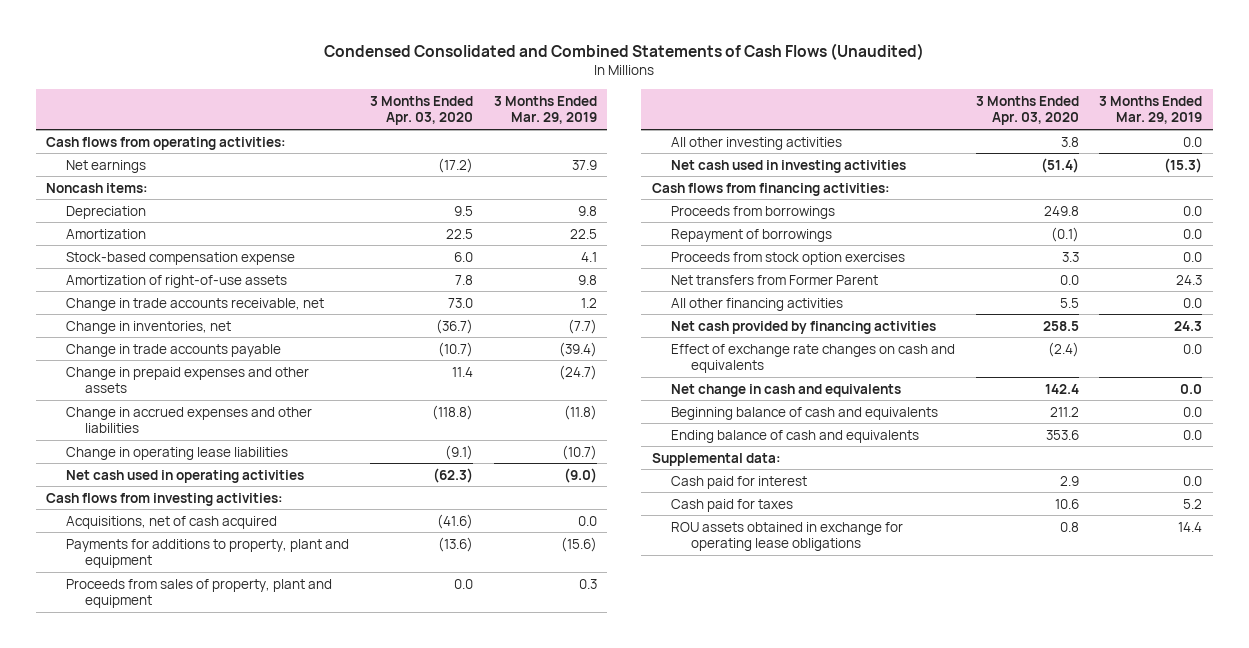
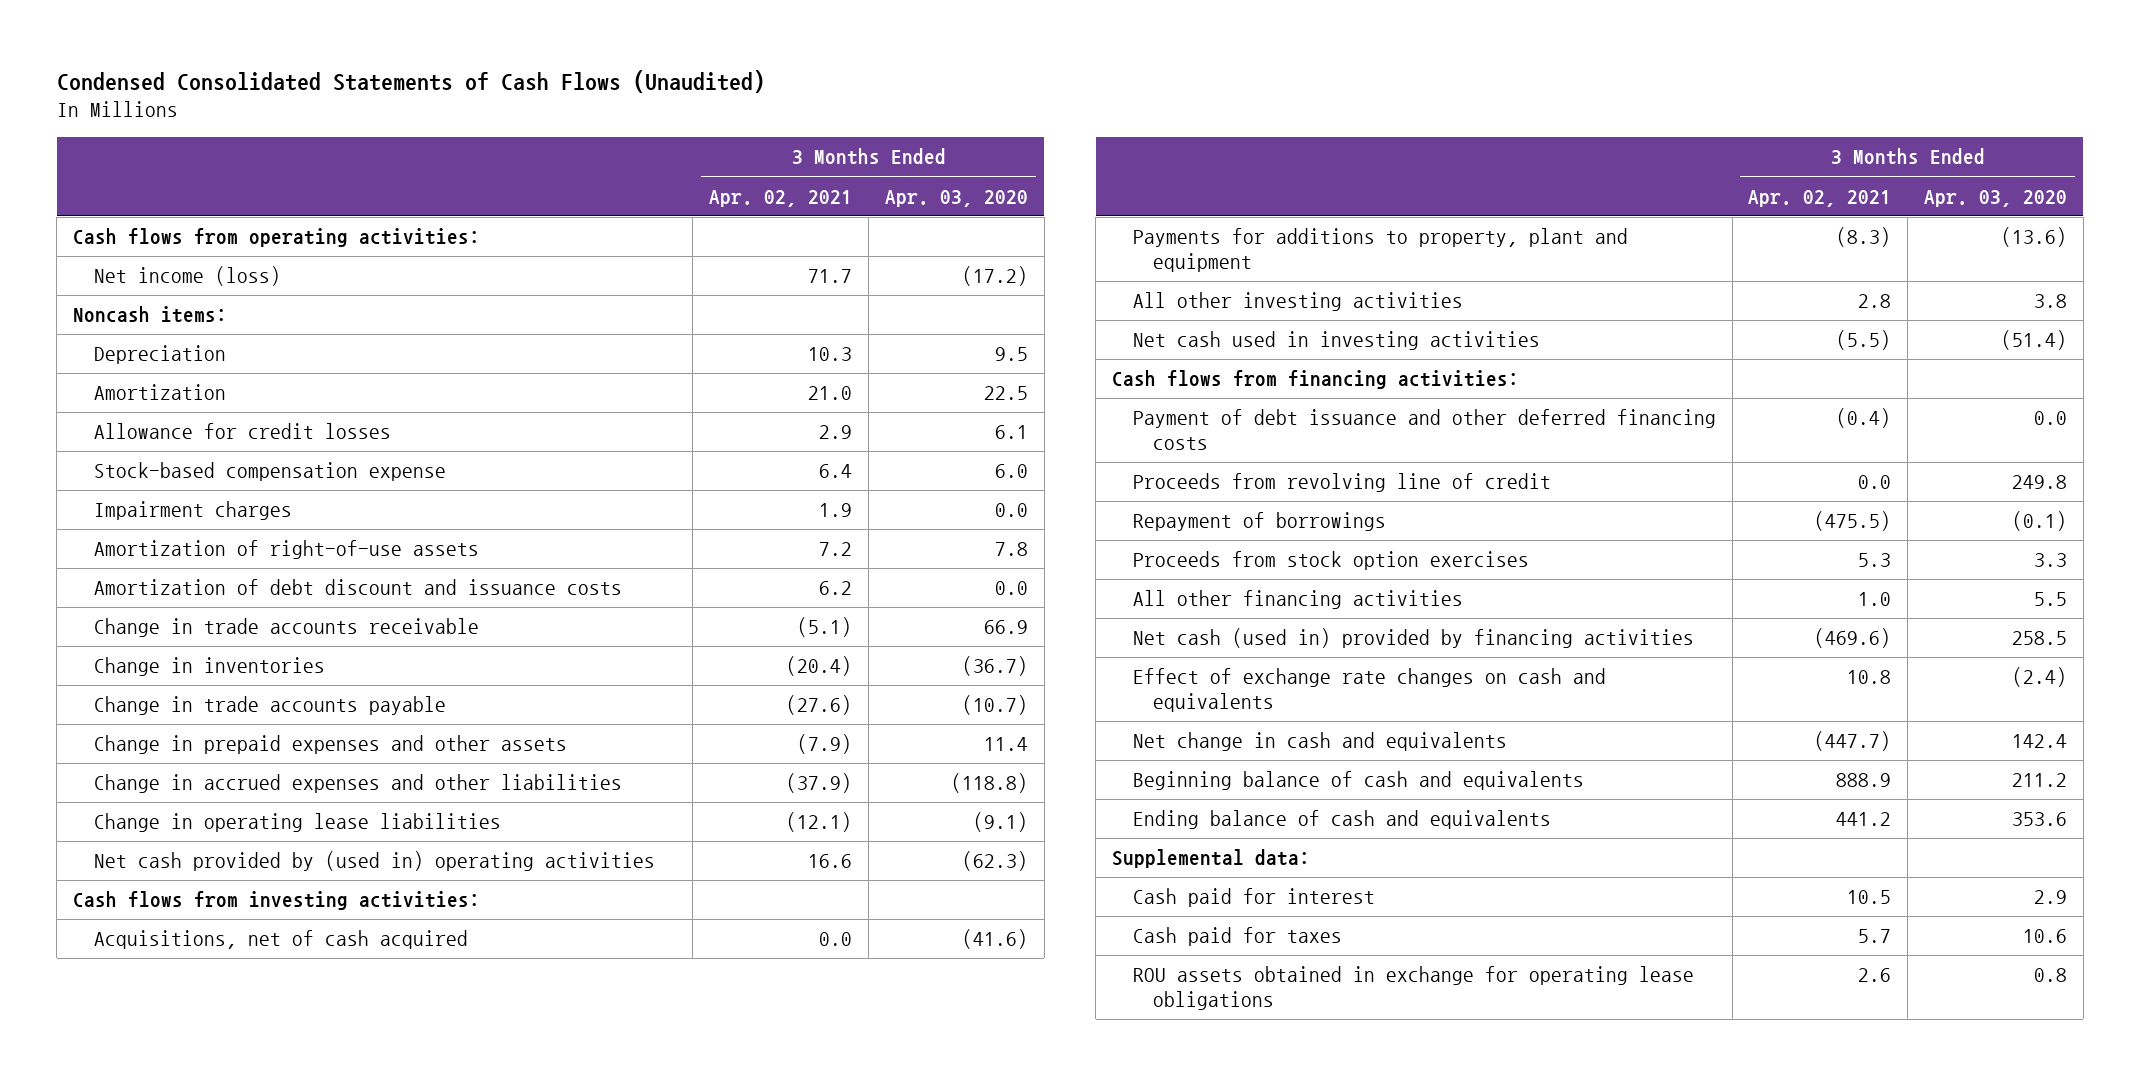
- Condensed Consolidated and Combined Statements of Cash Flows (Unaudited)
+ Condensed Consolidated Statements of Cash Flows (Unaudited)
- | 3 Months Ended Apr. 03, 2020 | 3 Months Ended Mar. 29, 2019
+ | 3 Months Ended Apr. 02, 2021 | 3 Months Ended Apr. 03, 2020
- Net earnings | (17.2) | 37.9
+ Net income (loss) | 71.7 | (17.2)
+ Allowance for credit losses | 2.9 | 6.1
+ Impairment charges | 1.9 | 0.0
- Change in trade accounts receivable, net | 73.0 | 1.2
- Change in inventories, net | (36.7) | (7.7)
+ Amortization of debt discount and issuance costs | 6.2 | 0.0
+ Change in trade accounts receivable | (5.1) | 66.9
+ Change in inventories | (20.4) | (36.7)
- Net cash used in operating activities | (62.3) | (9.0)
+ Net cash provided by (used in) operating activities | 16.6 | (62.3)
- Proceeds from sales of property, plant and equipment | 0.0 | 0.3
- Proceeds from borrowings | 249.8 | 0.0
+ Payment of debt issuance and other deferred financing costs | (0.4) | 0.0
+ Proceeds from revolving line of credit | 0.0 | 249.8
- Net transfers from Former Parent | 0.0 | 24.3
- Net cash provided by financing activities | 258.5 | 24.3
+ Net cash (used in) provided by financing activities | (469.6) | 258.5

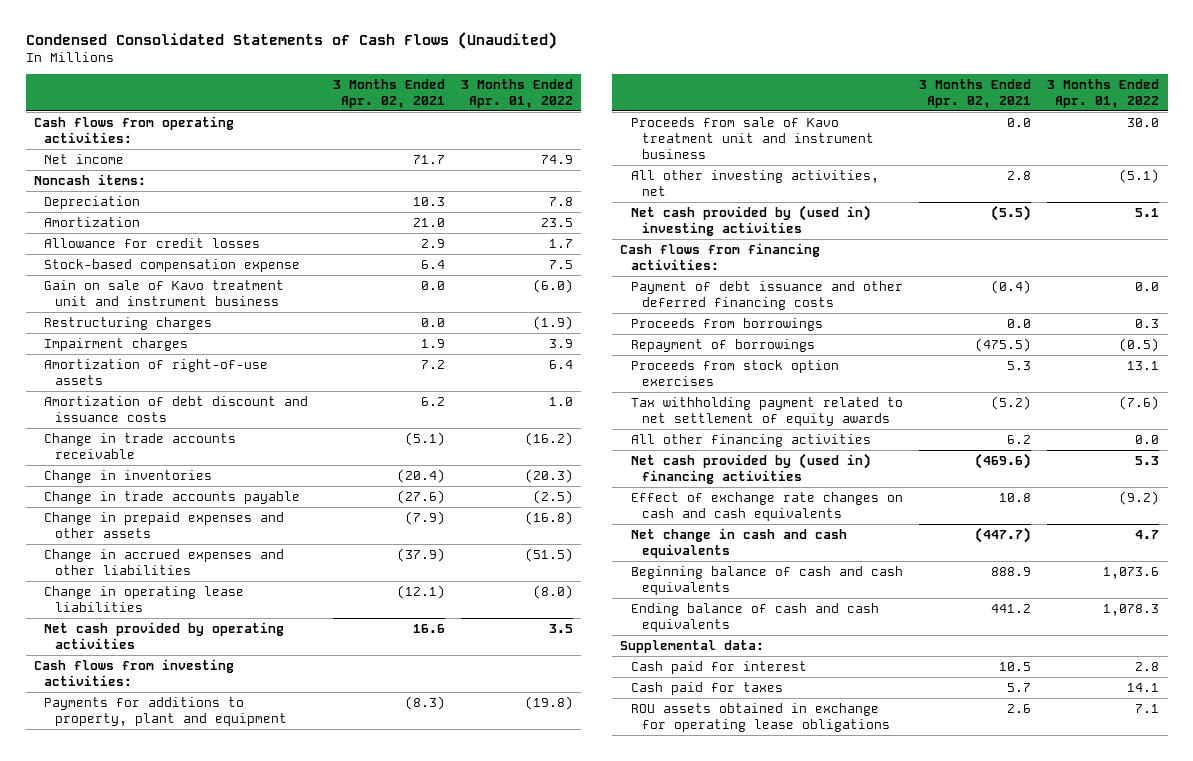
- | 3 Months Ended Apr. 02, 2021 | 3 Months Ended Apr. 03, 2020
+ | 3 Months Ended Apr. 02, 2021 | 3 Months Ended Apr. 01, 2022
- Net income (loss) | 71.7 | (17.2)
+ Net income | 71.7 | 74.9
+ Gain on sale of Kavo treatment unit and instrument business | 0.0 | (6.0)
+ Restructuring charges | 0.0 | (1.9)
- Net cash provided by (used in) operating activities | 16.6 | (62.3)
+ Net cash provided by operating activities | 16.6 | 3.5
- Acquisitions, net of cash acquired | 0.0 | (41.6)
- All other investing activities | 2.8 | 3.8
- Net cash used in investing activities | (5.5) | (51.4)
+ Proceeds from sale of Kavo treatment unit and instrument business | 0.0 | 30.0
+ All other investing activities, net | 2.8 | (5.1)
+ Net cash provided by (used in) investing activities | (5.5) | 5.1
- Proceeds from revolving line of credit | 0.0 | 249.8
+ Proceeds from borrowings | 0.0 | 0.3
- All other financing activities | 1.0 | 5.5
- Net cash (used in) provided by financing activities | (469.6) | 258.5
- Effect of exchange rate changes on cash and equivalents | 10.8 | (2.4)
- Net change in cash and equivalents | (447.7) | 142.4
- Beginning balance of cash and equivalents | 888.9 | 211.2
- Ending balance of cash and equivalents | 441.2 | 353.6
+ Tax withholding payment related to net settlement of equity awards | (5.2) | (7.6)
+ All other financing activities | 6.2 | 0.0
+ Net cash provided by (used in) financing activities | (469.6) | 5.3
+ Effect of exchange rate changes on cash and cash equivalents | 10.8 | (9.2)
+ Net change in cash and cash equivalents | (447.7) | 4.7
+ Beginning balance of cash and cash equivalents | 888.9 | 1,073.6
+ Ending balance of cash and cash equivalents | 441.2 | 1,078.3

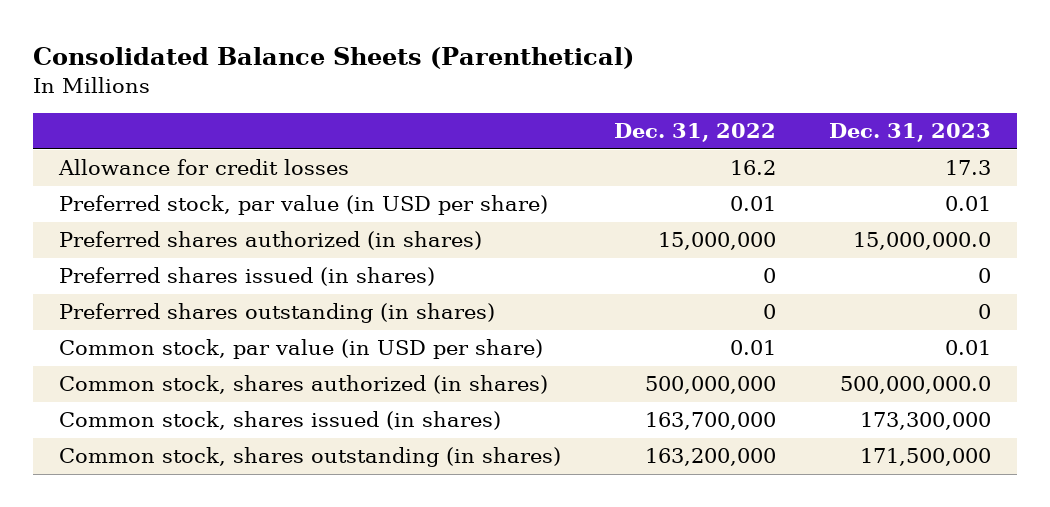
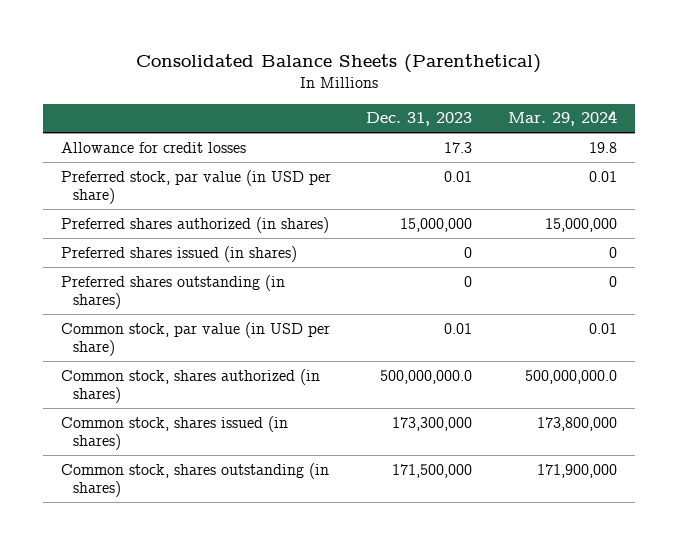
- | Dec. 31, 2022 | Dec. 31, 2023
+ | Dec. 31, 2023 | Mar. 29, 2024
- Preferred shares authorized (in shares) | 15,000,000 | 15,000,000.0
+ Preferred shares authorized (in shares) | 15,000,000 | 15,000,000

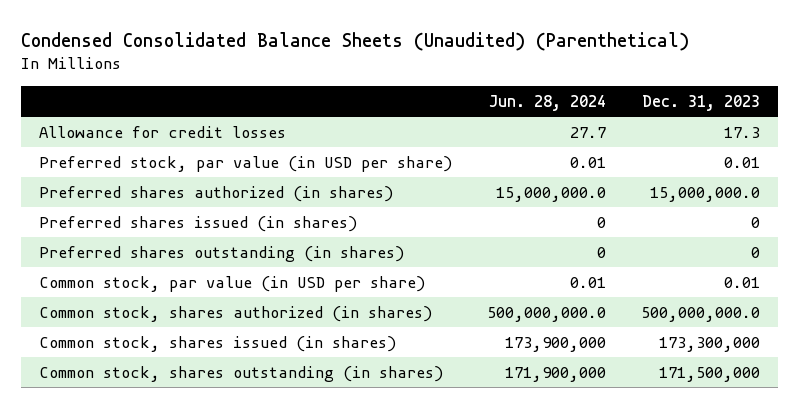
- Consolidated Balance Sheets (Parenthetical)
+ Condensed Consolidated Balance Sheets (Unaudited) (Parenthetical)
- | Dec. 31, 2023 | Mar. 29, 2024
+ | Jun. 28, 2024 | Dec. 31, 2023
- Preferred shares authorized (in shares) | 15,000,000 | 15,000,000
+ Preferred shares authorized (in shares) | 15,000,000.0 | 15,000,000.0

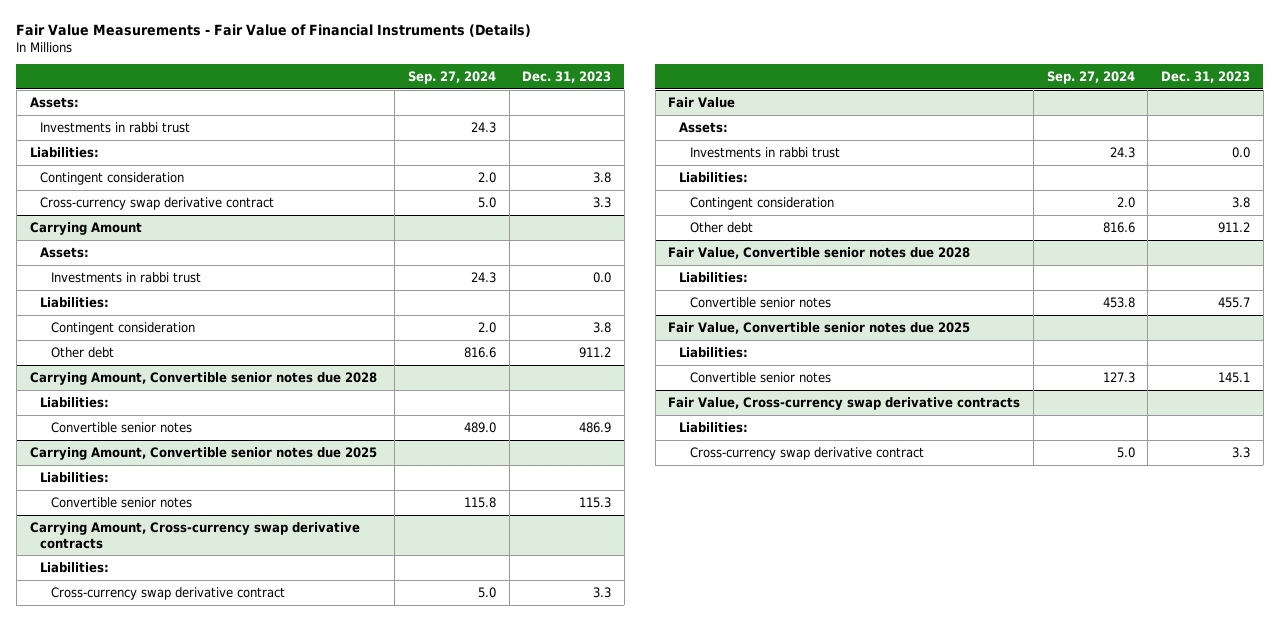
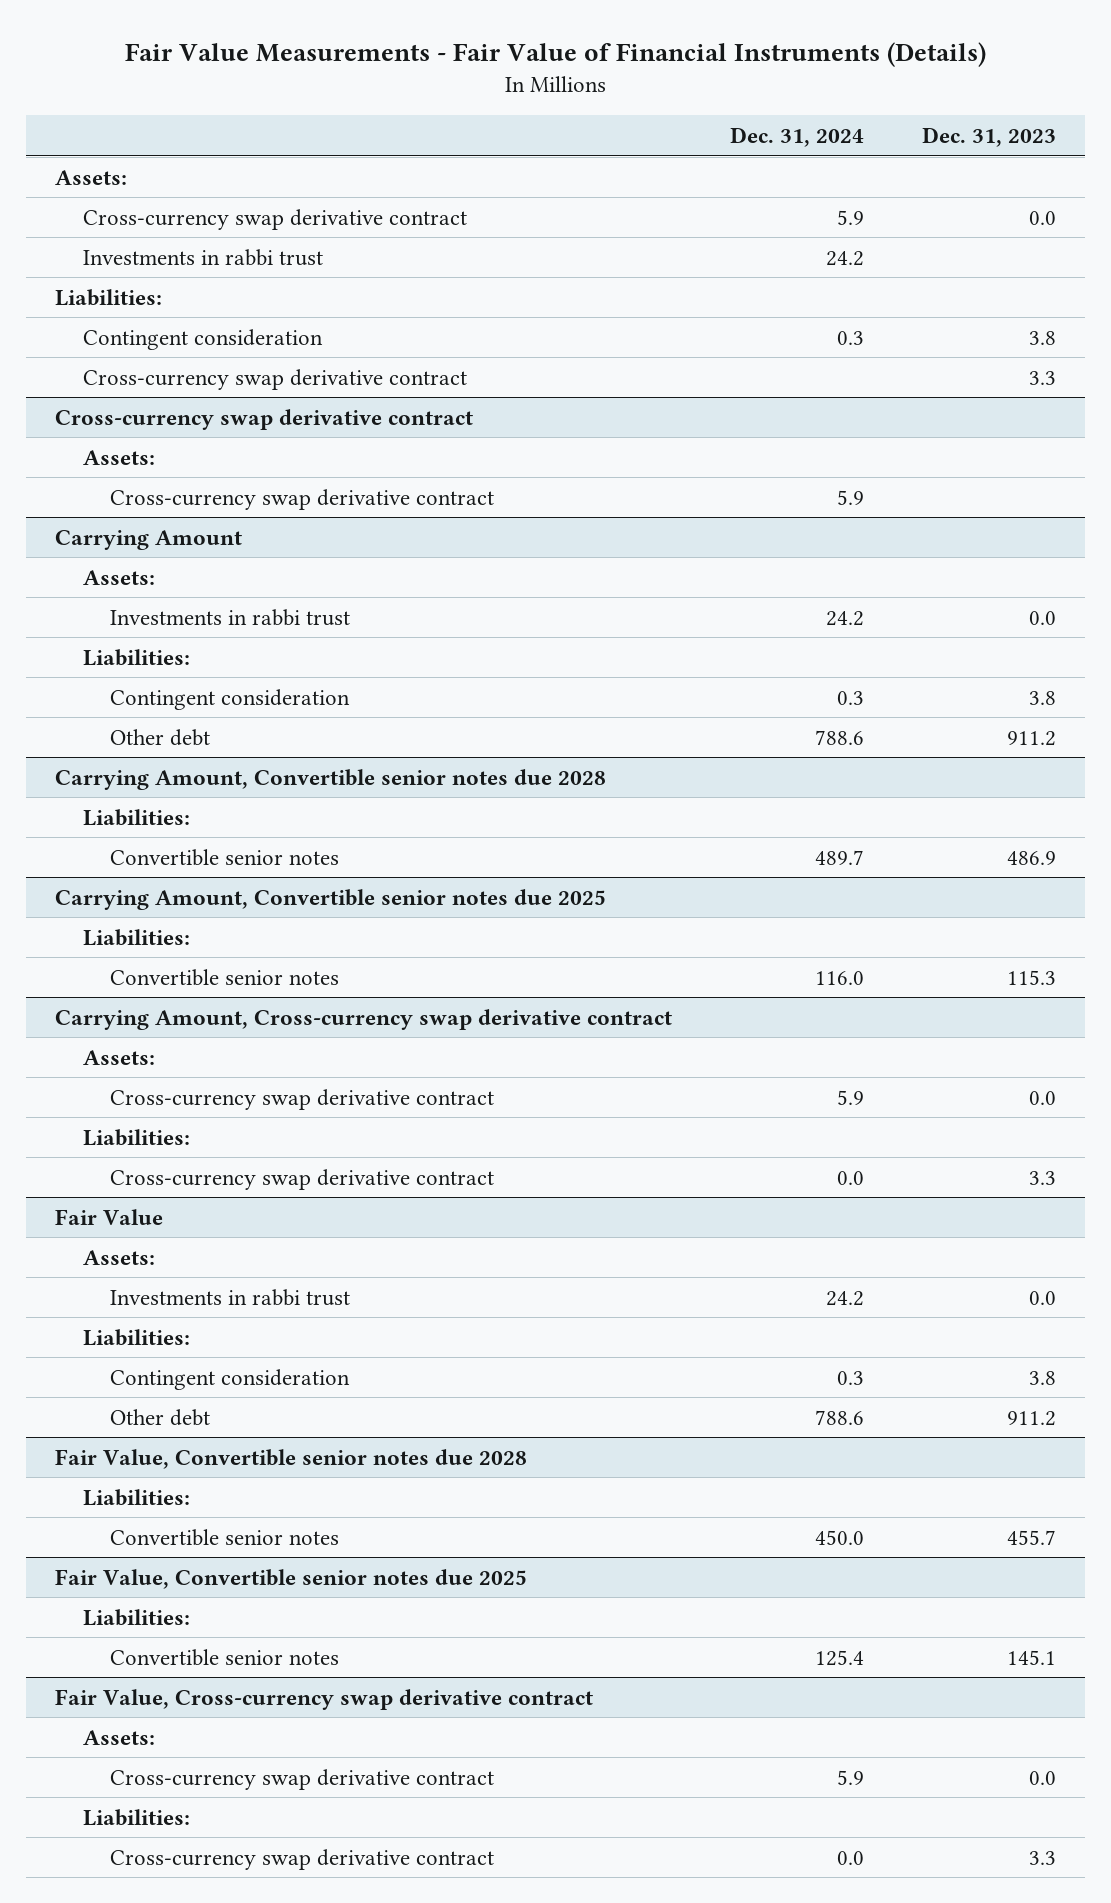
- | Sep. 27, 2024 | Dec. 31, 2023
+ | Dec. 31, 2024 | Dec. 31, 2023
+ Cross-currency swap derivative contract | 5.9 | 0.0
+ Cross-currency swap derivative contract
+ Assets:
+ Cross-currency swap derivative contract | 5.9 |
- Carrying Amount, Cross-currency swap derivative contracts
+ Carrying Amount, Cross-currency swap derivative contract
+ Assets:
+ Cross-currency swap derivative contract | 5.9 | 0.0
- Fair Value, Cross-currency swap derivative contracts
+ Fair Value, Cross-currency swap derivative contract
+ Assets:
+ Cross-currency swap derivative contract | 5.9 | 0.0

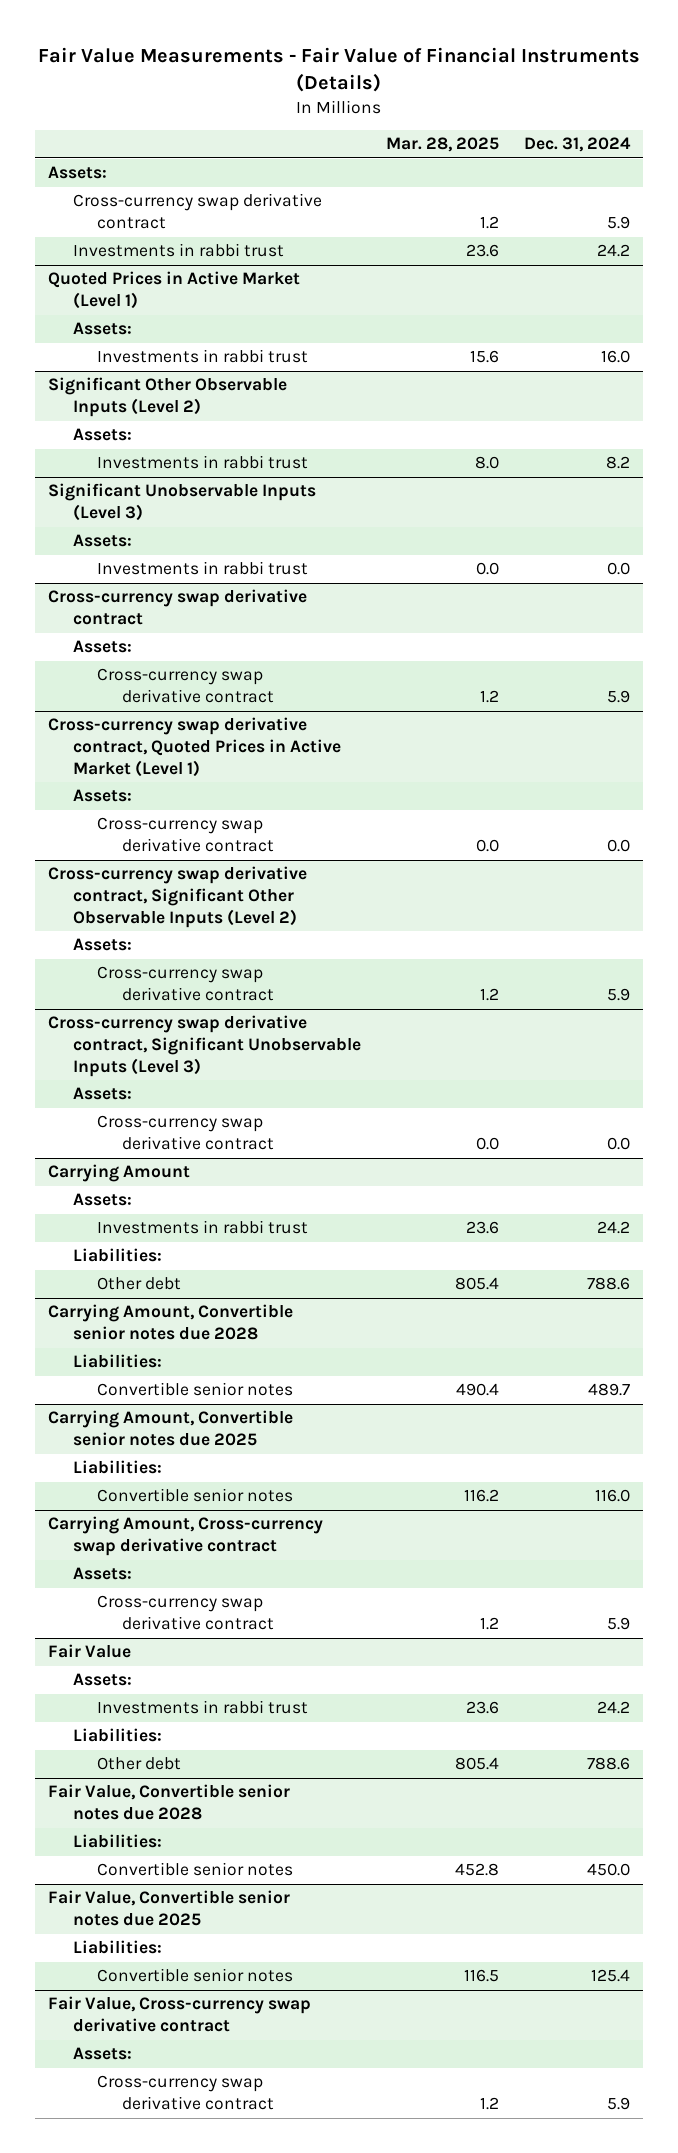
- | Dec. 31, 2024 | Dec. 31, 2023
+ | Mar. 28, 2025 | Dec. 31, 2024
- Liabilities:
- Contingent consideration | 0.3 | 3.8
- Cross-currency swap derivative contract | | 3.3
+ Quoted Prices in Active Market (Level 1)
+ Assets:
+ Investments in rabbi trust | 15.6 | 16.0
+ Significant Other Observable Inputs (Level 2)
+ Assets:
+ Investments in rabbi trust | 8.0 | 8.2
+ Significant Unobservable Inputs (Level 3)
+ Assets:
+ Investments in rabbi trust | 0.0 | 0.0
+ Cross-currency swap derivative contract, Quoted Prices in Active Market (Level 1)
+ Assets:
+ Cross-currency swap derivative contract | 0.0 | 0.0
+ Cross-currency swap derivative contract, Significant Other Observable Inputs (Level 2)
+ Assets:
+ Cross-currency swap derivative contract | 1.2 | 5.9
+ Cross-currency swap derivative contract, Significant Unobservable Inputs (Level 3)
+ Assets:
+ Cross-currency swap derivative contract | 0.0 | 0.0
@ Carrying Amount
- Contingent consideration | 0.3 | 3.8
@ Carrying Amount, Cross-currency swap derivative contract
- Liabilities:
- Cross-currency swap derivative contract | 0.0 | 3.3
@ Fair Value
- Contingent consideration | 0.3 | 3.8
@ Fair Value, Cross-currency swap derivative contract
- Liabilities:
- Cross-currency swap derivative contract | 0.0 | 3.3

